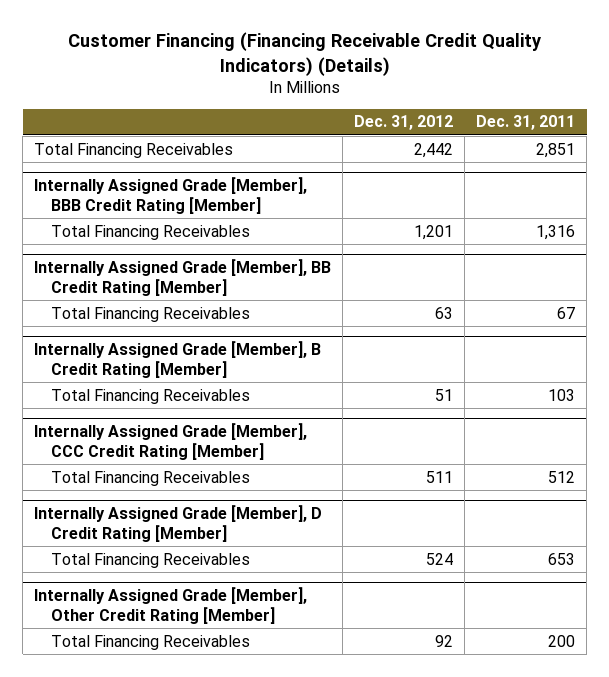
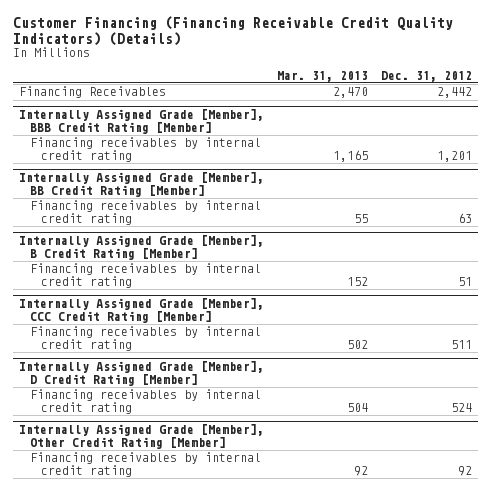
- | Dec. 31, 2012 | Dec. 31, 2011
+ | Mar. 31, 2013 | Dec. 31, 2012
- Total Financing Receivables | 2,442 | 2,851
+ Financing Receivables | 2,470 | 2,442
@ Internally Assigned Grade [Member], BBB Credit Rating [Member]
- Total Financing Receivables | 1,201 | 1,316
+ Financing receivables by internal credit rating | 1,165 | 1,201
@ Internally Assigned Grade [Member], BB Credit Rating [Member]
- Total Financing Receivables | 63 | 67
+ Financing receivables by internal credit rating | 55 | 63
@ Internally Assigned Grade [Member], B Credit Rating [Member]
- Total Financing Receivables | 51 | 103
+ Financing receivables by internal credit rating | 152 | 51
@ Internally Assigned Grade [Member], CCC Credit Rating [Member]
- Total Financing Receivables | 511 | 512
+ Financing receivables by internal credit rating | 502 | 511
@ Internally Assigned Grade [Member], D Credit Rating [Member]
- Total Financing Receivables | 524 | 653
+ Financing receivables by internal credit rating | 504 | 524
@ Internally Assigned Grade [Member], Other Credit Rating [Member]
- Total Financing Receivables | 92 | 200
+ Financing receivables by internal credit rating | 92 | 92

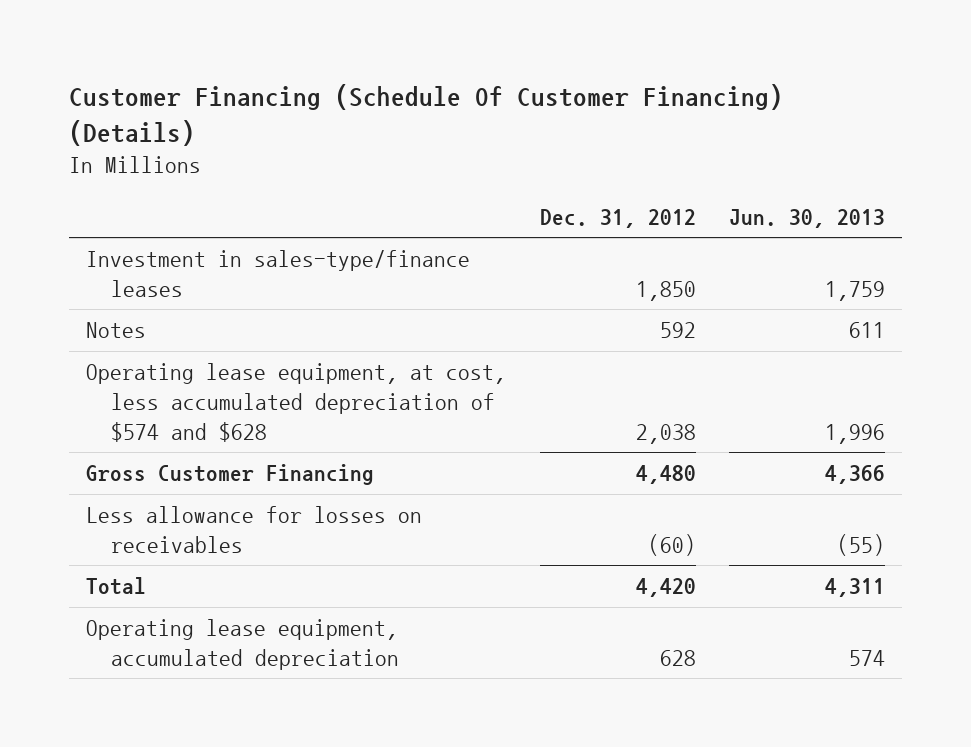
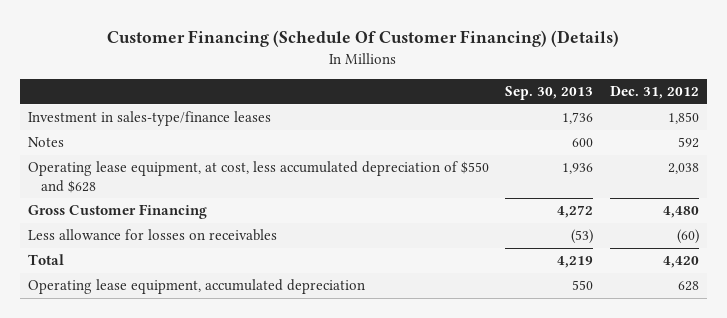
- | Dec. 31, 2012 | Jun. 30, 2013
+ | Sep. 30, 2013 | Dec. 31, 2012
- Operating lease equipment, at cost, less accumulated depreciation of $574 and $628 | 2,038 | 1,996
+ Operating lease equipment, at cost, less accumulated depreciation of $550 and $628 | 1,936 | 2,038

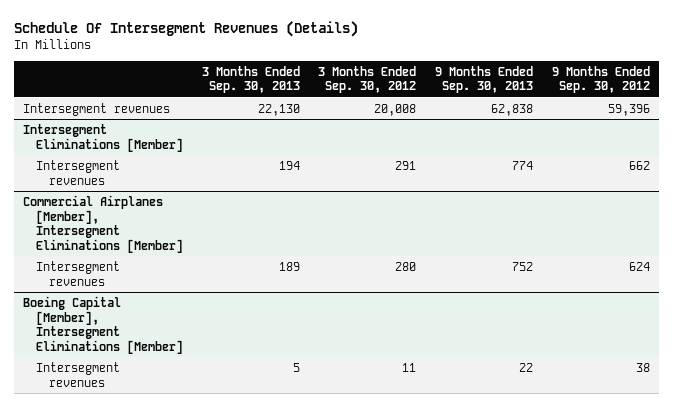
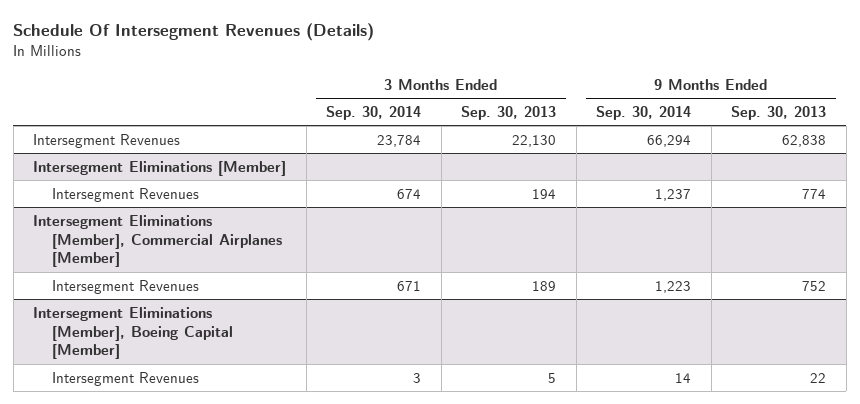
- | 3 Months Ended Sep. 30, 2013 | 3 Months Ended Sep. 30, 2012 | 9 Months Ended Sep. 30, 2013 | 9 Months Ended Sep. 30, 2012
+ | 3 Months Ended Sep. 30, 2014 | 3 Months Ended Sep. 30, 2013 | 9 Months Ended Sep. 30, 2014 | 9 Months Ended Sep. 30, 2013
- Intersegment revenues | 22,130 | 20,008 | 62,838 | 59,396
+ Intersegment Revenues | 23,784 | 22,130 | 66,294 | 62,838
@ Intersegment Eliminations [Member]
- Intersegment revenues | 194 | 291 | 774 | 662
- Commercial Airplanes [Member], Intersegment Eliminations [Member]
- Intersegment revenues | 189 | 280 | 752 | 624
- Boeing Capital [Member], Intersegment Eliminations [Member]
- Intersegment revenues | 5 | 11 | 22 | 38
@ Intersegment Eliminations [Member]
+ Intersegment Revenues | 674 | 194 | 1,237 | 774
+ Intersegment Eliminations [Member], Commercial Airplanes [Member]
+ Intersegment Revenues | 671 | 189 | 1,223 | 752
+ Intersegment Eliminations [Member], Boeing Capital [Member]
+ Intersegment Revenues | 3 | 5 | 14 | 22

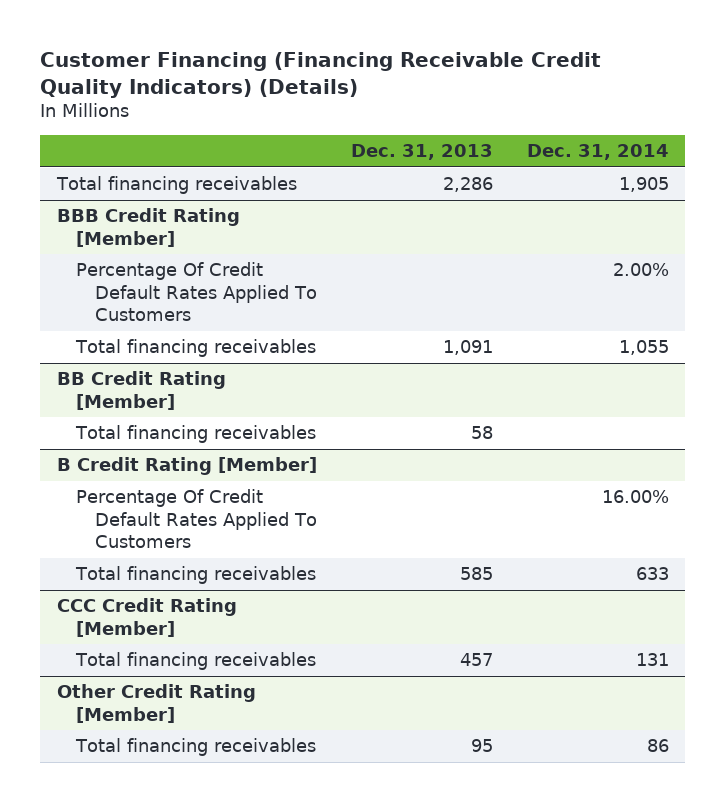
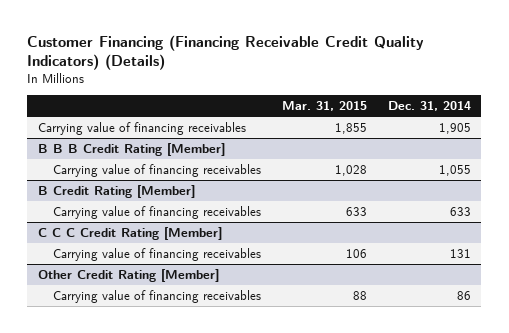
- | Dec. 31, 2013 | Dec. 31, 2014
+ | Mar. 31, 2015 | Dec. 31, 2014
- Total financing receivables | 2,286 | 1,905
- BBB Credit Rating [Member]
- Percentage Of Credit Default Rates Applied To Customers | | 2.00%
- Total financing receivables | 1,091 | 1,055
- BB Credit Rating [Member]
- Total financing receivables | 58 |
+ Carrying value of financing receivables | 1,855 | 1,905
+ B B B Credit Rating [Member]
+ Carrying value of financing receivables | 1,028 | 1,055
@ B Credit Rating [Member]
- Percentage Of Credit Default Rates Applied To Customers | | 16.00%
- Total financing receivables | 585 | 633
- CCC Credit Rating [Member]
- Total financing receivables | 457 | 131
@ B Credit Rating [Member]
+ Carrying value of financing receivables | 633 | 633
+ C C C Credit Rating [Member]
+ Carrying value of financing receivables | 106 | 131
@ Other Credit Rating [Member]
- Total financing receivables | 95 | 86
+ Carrying value of financing receivables | 88 | 86

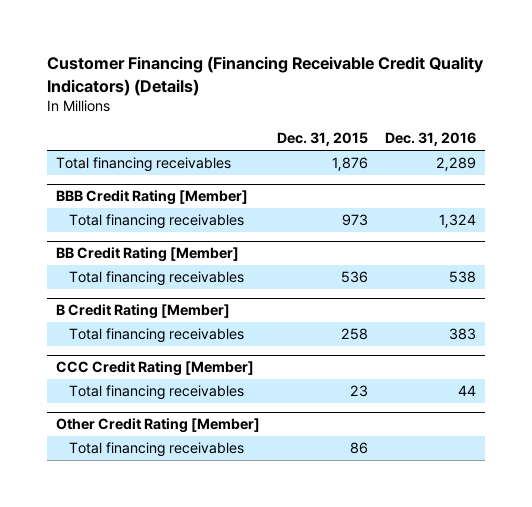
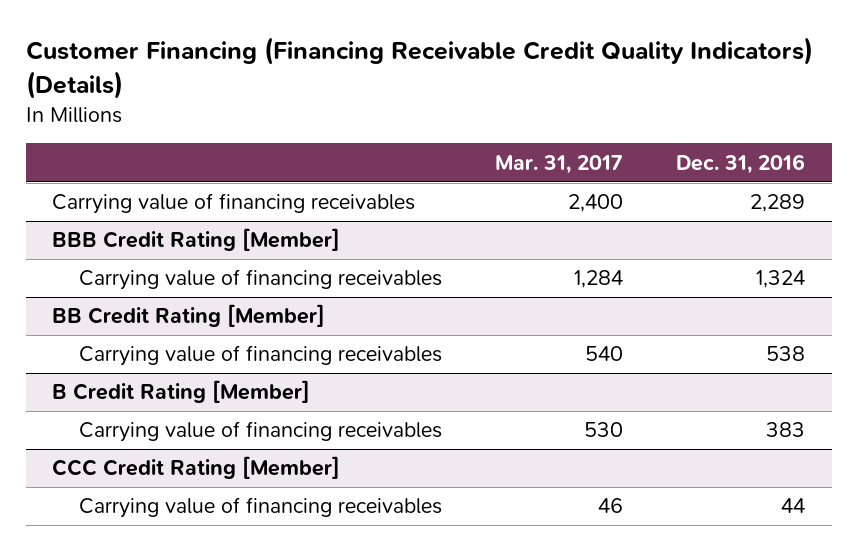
- | Dec. 31, 2015 | Dec. 31, 2016
+ | Mar. 31, 2017 | Dec. 31, 2016
- Total financing receivables | 1,876 | 2,289
+ Carrying value of financing receivables | 2,400 | 2,289
@ BBB Credit Rating [Member]
- Total financing receivables | 973 | 1,324
+ Carrying value of financing receivables | 1,284 | 1,324
@ BB Credit Rating [Member]
- Total financing receivables | 536 | 538
+ Carrying value of financing receivables | 540 | 538
@ B Credit Rating [Member]
- Total financing receivables | 258 | 383
+ Carrying value of financing receivables | 530 | 383
@ CCC Credit Rating [Member]
- Total financing receivables | 23 | 44
- Other Credit Rating [Member]
- Total financing receivables | 86 |
@ CCC Credit Rating [Member]
+ Carrying value of financing receivables | 46 | 44

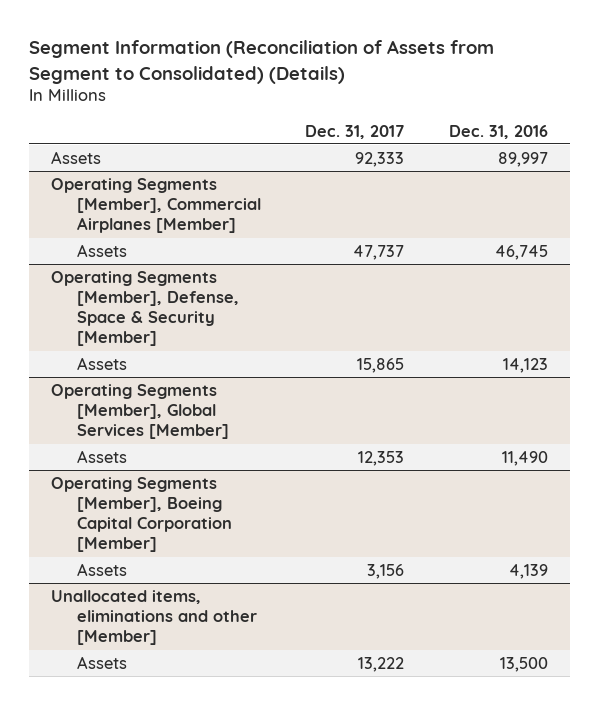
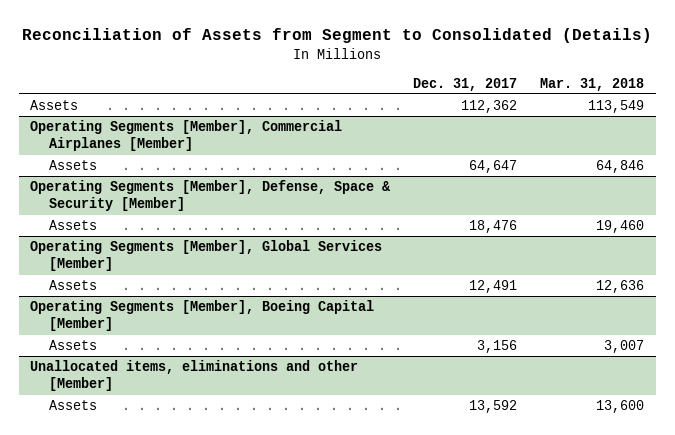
- Segment Information (Reconciliation of Assets from Segment to Consolidated) (Details)
+ Reconciliation of Assets from Segment to Consolidated (Details)
- | Dec. 31, 2017 | Dec. 31, 2016
+ | Dec. 31, 2017 | Mar. 31, 2018
- Assets | 92,333 | 89,997
+ Assets | 112,362 | 113,549
@ Operating Segments [Member], Commercial Airplanes [Member]
- Assets | 47,737 | 46,745
+ Assets | 64,647 | 64,846
@ Operating Segments [Member], Defense, Space & Security [Member]
- Assets | 15,865 | 14,123
+ Assets | 18,476 | 19,460
@ Operating Segments [Member], Global Services [Member]
- Assets | 12,353 | 11,490
- Operating Segments [Member], Boeing Capital Corporation [Member]
@ Operating Segments [Member], Global Services [Member]
+ Assets | 12,491 | 12,636
+ Operating Segments [Member], Boeing Capital [Member]
@ Unallocated items, eliminations and other [Member]
- Assets | 13,222 | 13,500
+ Assets | 13,592 | 13,600

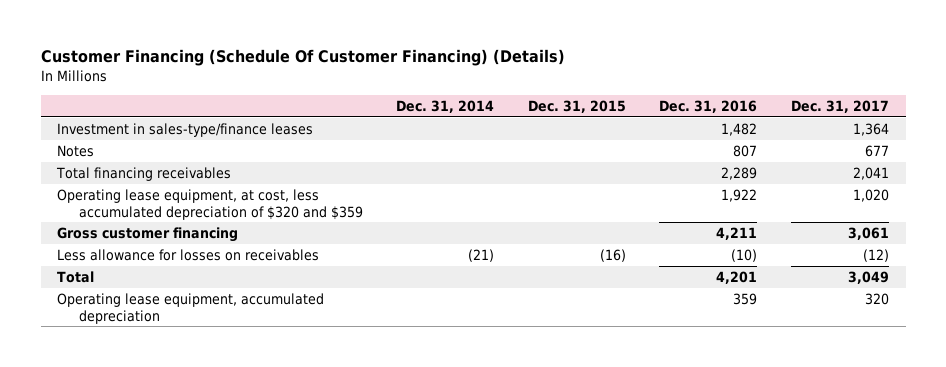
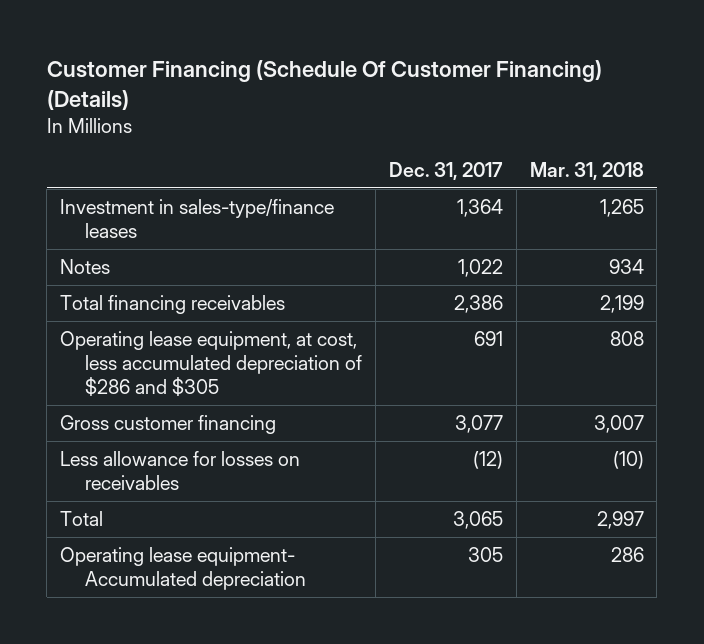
- | Dec. 31, 2014 | Dec. 31, 2015 | Dec. 31, 2016 | Dec. 31, 2017
+ | Dec. 31, 2017 | Mar. 31, 2018
- Notes | | | 807 | 677
- Total financing receivables | | | 2,289 | 2,041
- Operating lease equipment, at cost, less accumulated depreciation of $320 and $359 | | | 1,922 | 1,020
- Gross customer financing | | | 4,211 | 3,061
+ Notes | 1,022 | 934
+ Total financing receivables | 2,386 | 2,199
+ Operating lease equipment, at cost, less accumulated depreciation of $286 and $305 | 691 | 808
+ Gross customer financing | 3,077 | 3,007
- Total | | | 4,201 | 3,049
- Operating lease equipment, accumulated depreciation | | | 359 | 320
+ Total | 3,065 | 2,997
+ Operating lease equipment- Accumulated depreciation | 305 | 286

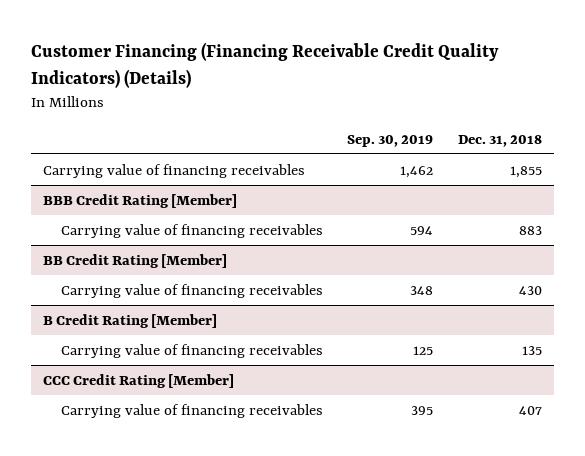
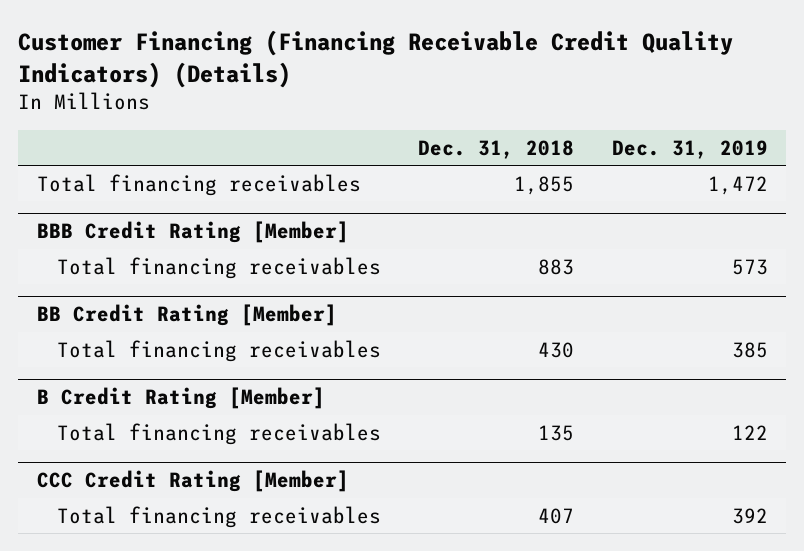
- | Sep. 30, 2019 | Dec. 31, 2018
+ | Dec. 31, 2018 | Dec. 31, 2019
- Carrying value of financing receivables | 1,462 | 1,855
+ Total financing receivables | 1,855 | 1,472
@ BBB Credit Rating [Member]
- Carrying value of financing receivables | 594 | 883
+ Total financing receivables | 883 | 573
@ BB Credit Rating [Member]
- Carrying value of financing receivables | 348 | 430
+ Total financing receivables | 430 | 385
@ B Credit Rating [Member]
- Carrying value of financing receivables | 125 | 135
+ Total financing receivables | 135 | 122
@ CCC Credit Rating [Member]
- Carrying value of financing receivables | 395 | 407
+ Total financing receivables | 407 | 392

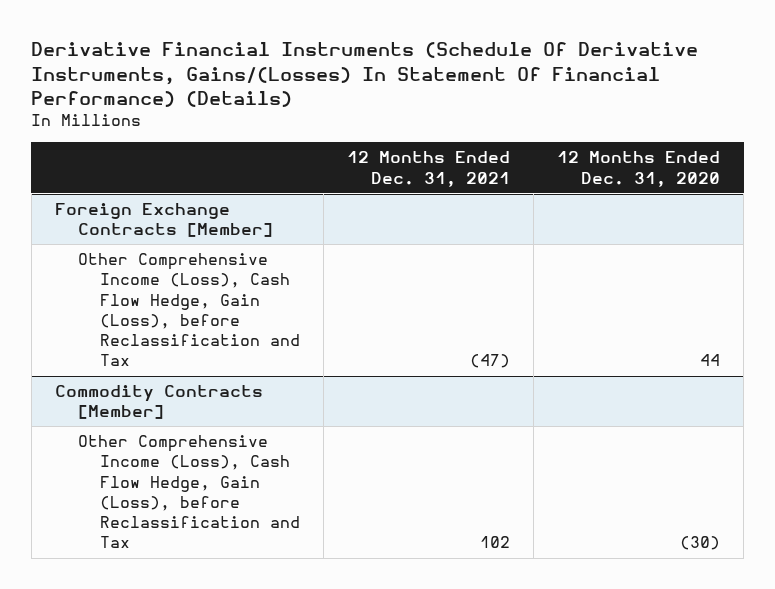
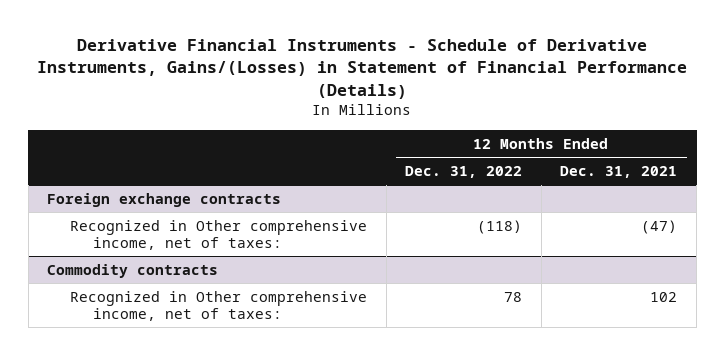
- Derivative Financial Instruments (Schedule Of Derivative Instruments, Gains/(Losses) In Statement Of Financial Performance) (Details)
+ Derivative Financial Instruments - Schedule of Derivative Instruments, Gains/(Losses) in Statement of Financial Performance (Details)
- | 12 Months Ended Dec. 31, 2021 | 12 Months Ended Dec. 31, 2020
+ | 12 Months Ended Dec. 31, 2022 | 12 Months Ended Dec. 31, 2021
- Foreign Exchange Contracts [Member]
- Other Comprehensive Income (Loss), Cash Flow Hedge, Gain (Loss), before Reclassification and Tax | (47) | 44
- Commodity Contracts [Member]
- Other Comprehensive Income (Loss), Cash Flow Hedge, Gain (Loss), before Reclassification and Tax | 102 | (30)
+ Foreign exchange contracts
+ Recognized in Other comprehensive income, net of taxes: | (118) | (47)
+ Commodity contracts
+ Recognized in Other comprehensive income, net of taxes: | 78 | 102

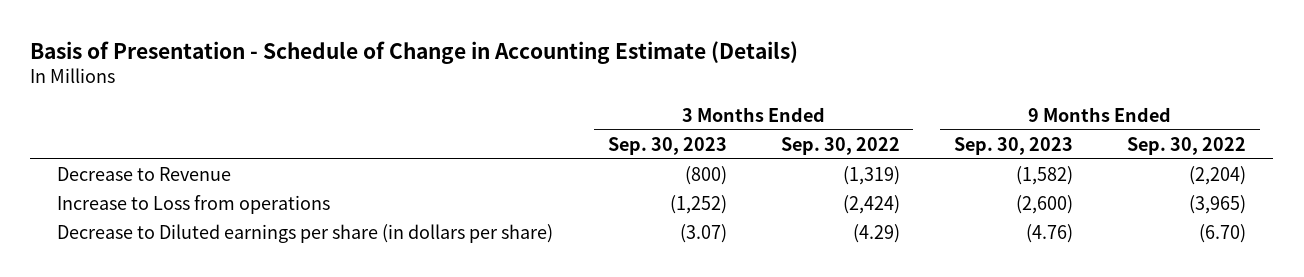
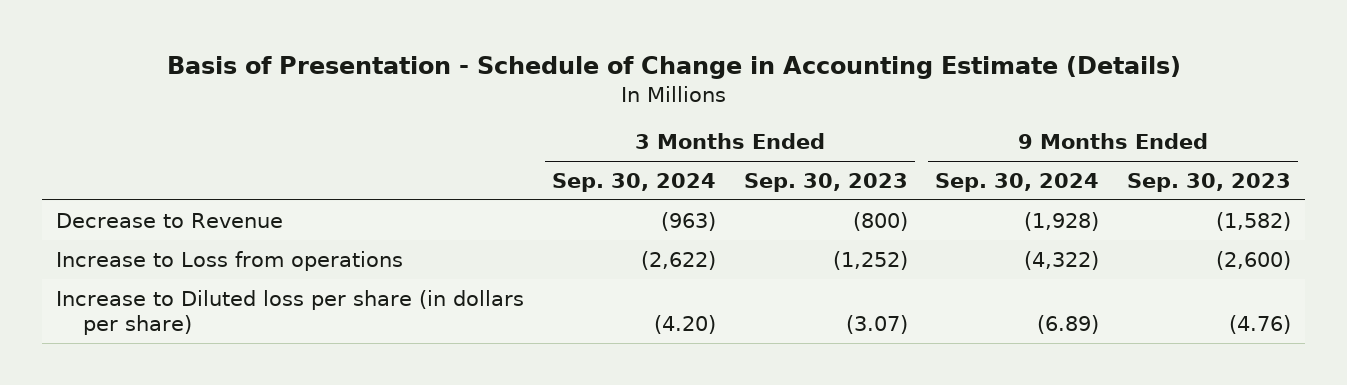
- | 3 Months Ended Sep. 30, 2023 | 3 Months Ended Sep. 30, 2022 | 9 Months Ended Sep. 30, 2023 | 9 Months Ended Sep. 30, 2022
+ | 3 Months Ended Sep. 30, 2024 | 3 Months Ended Sep. 30, 2023 | 9 Months Ended Sep. 30, 2024 | 9 Months Ended Sep. 30, 2023
- Decrease to Diluted earnings per share (in dollars per share) | (3.07) | (4.29) | (4.76) | (6.70)
+ Increase to Diluted loss per share (in dollars per share) | (4.20) | (3.07) | (6.89) | (4.76)

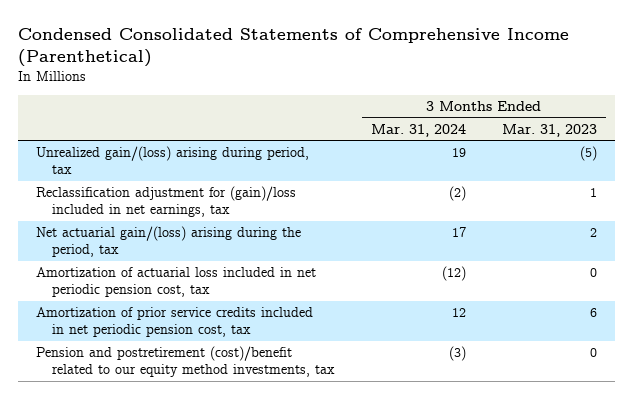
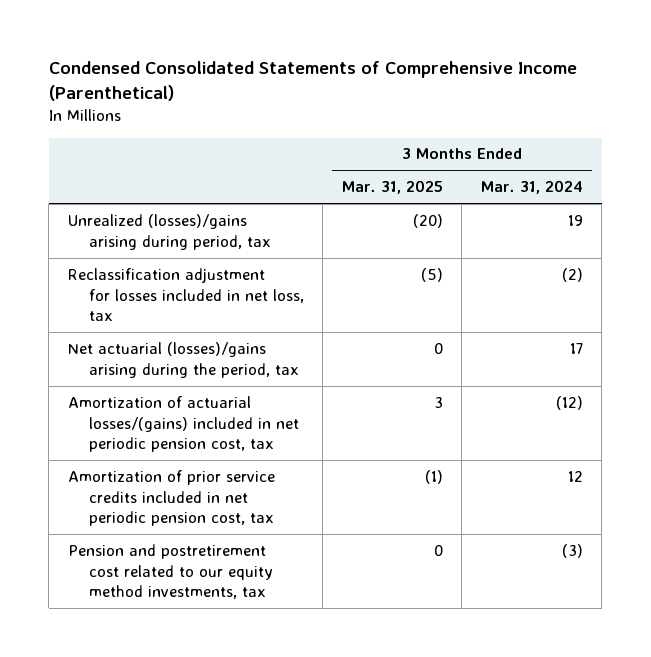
- | 3 Months Ended Mar. 31, 2024 | 3 Months Ended Mar. 31, 2023
+ | 3 Months Ended Mar. 31, 2025 | 3 Months Ended Mar. 31, 2024
- Unrealized gain/(loss) arising during period, tax | 19 | (5)
- Reclassification adjustment for (gain)/loss included in net earnings, tax | (2) | 1
- Net actuarial gain/(loss) arising during the period, tax | 17 | 2
- Amortization of actuarial loss included in net periodic pension cost, tax | (12) | 0
+ Unrealized (losses)/gains arising during period, tax | (20) | 19
+ Reclassification adjustment for losses included in net loss, tax | (5) | (2)
+ Net actuarial (losses)/gains arising during the period, tax | 0 | 17
+ Amortization of actuarial losses/(gains) included in net periodic pension cost, tax | 3 | (12)
- Pension and postretirement (cost)/benefit related to our equity method investments, tax | (3) | 0
+ Pension and postretirement cost related to our equity method investments, tax | 0 | (3)

